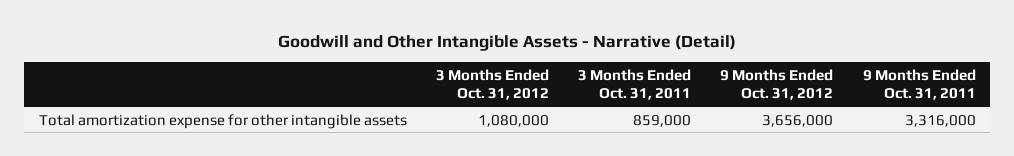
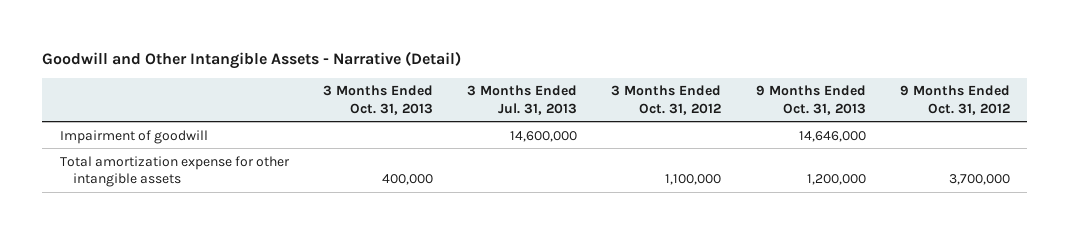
- | 3 Months Ended Oct. 31, 2012 | 3 Months Ended Oct. 31, 2011 | 9 Months Ended Oct. 31, 2012 | 9 Months Ended Oct. 31, 2011
+ | 3 Months Ended Oct. 31, 2013 | 3 Months Ended Jul. 31, 2013 | 3 Months Ended Oct. 31, 2012 | 9 Months Ended Oct. 31, 2013 | 9 Months Ended Oct. 31, 2012
- Total amortization expense for other intangible assets | 1,080,000 | 859,000 | 3,656,000 | 3,316,000
+ Impairment of goodwill | | 14,600,000 | | 14,646,000 |
+ Total amortization expense for other intangible assets | 400,000 | | 1,100,000 | 1,200,000 | 3,700,000

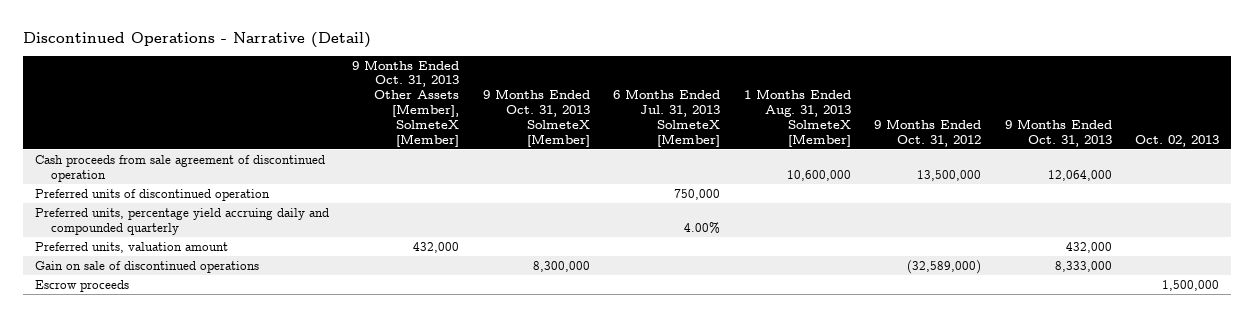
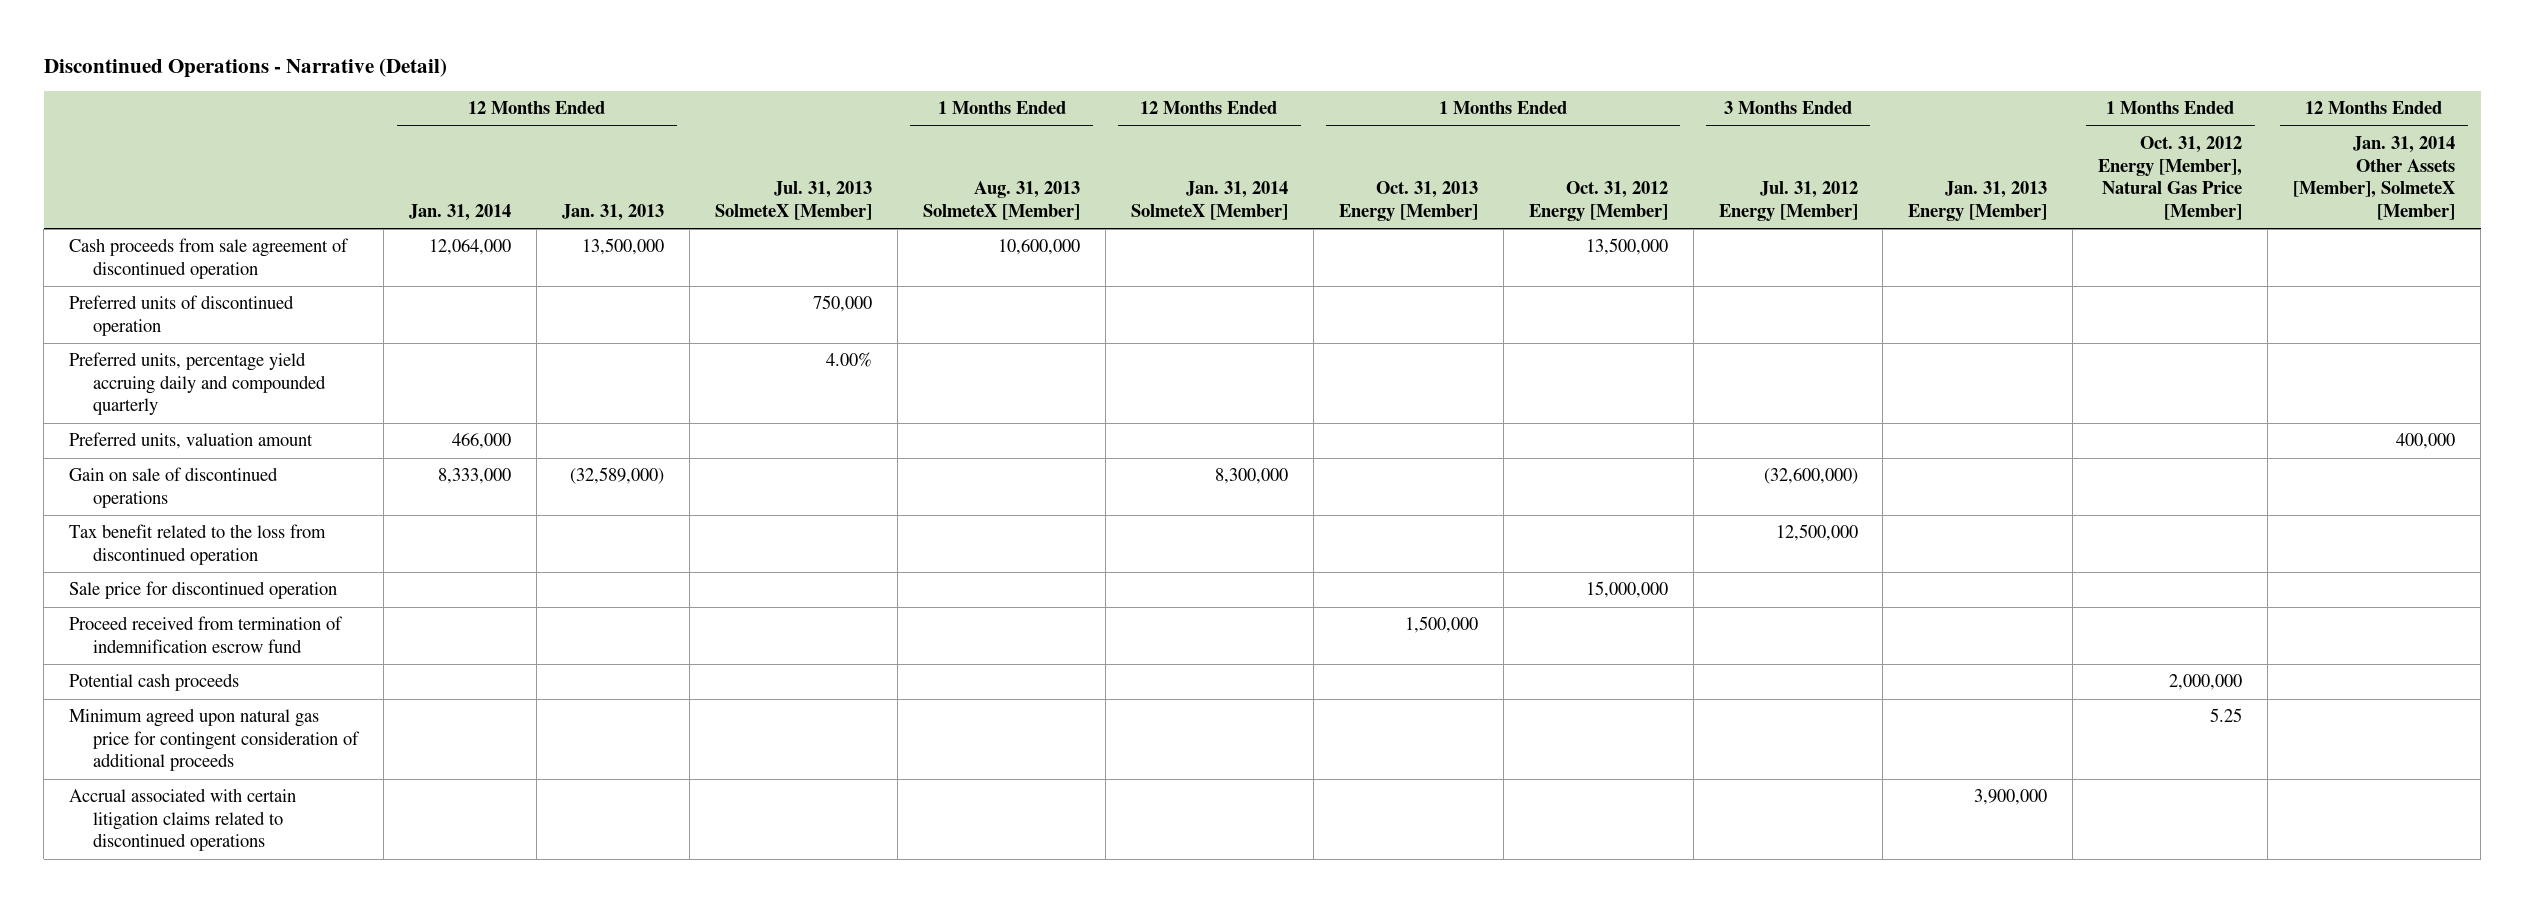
- | 9 Months Ended Oct. 31, 2013 Other Assets [Member], SolmeteX [Member] | 9 Months Ended Oct. 31, 2013 SolmeteX [Member] | 6 Months Ended Jul. 31, 2013 SolmeteX [Member] | 1 Months Ended Aug. 31, 2013 SolmeteX [Member] | 9 Months Ended Oct. 31, 2012 | 9 Months Ended Oct. 31, 2013 | Oct. 02, 2013
+ | 12 Months Ended Jan. 31, 2014 | 12 Months Ended Jan. 31, 2013 | Jul. 31, 2013 SolmeteX [Member] | 1 Months Ended Aug. 31, 2013 SolmeteX [Member] | 12 Months Ended Jan. 31, 2014 SolmeteX [Member] | 1 Months Ended Oct. 31, 2013 Energy [Member] | 1 Months Ended Oct. 31, 2012 Energy [Member] | 3 Months Ended Jul. 31, 2012 Energy [Member] | Jan. 31, 2013 Energy [Member] | 1 Months Ended Oct. 31, 2012 Energy [Member], Natural Gas Price [Member] | 12 Months Ended Jan. 31, 2014 Other Assets [Member], SolmeteX [Member]
- Escrow proceeds | | | | | | | 1,500,000
+ Tax benefit related to the loss from discontinued operation | | | | | | | | 12,500,000 | | |
+ Sale price for discontinued operation | | | | | | | 15,000,000 | | | |
+ Proceed received from termination of indemnification escrow fund | | | | | | 1,500,000 | | | | |
+ Potential cash proceeds | | | | | | | | | | 2,000,000 |
+ Minimum agreed upon natural gas price for contingent consideration of additional proceeds | | | | | | | | | | 5.25 |
+ Accrual associated with certain litigation claims related to discontinued operations | | | | | | | | | 3,900,000 | |

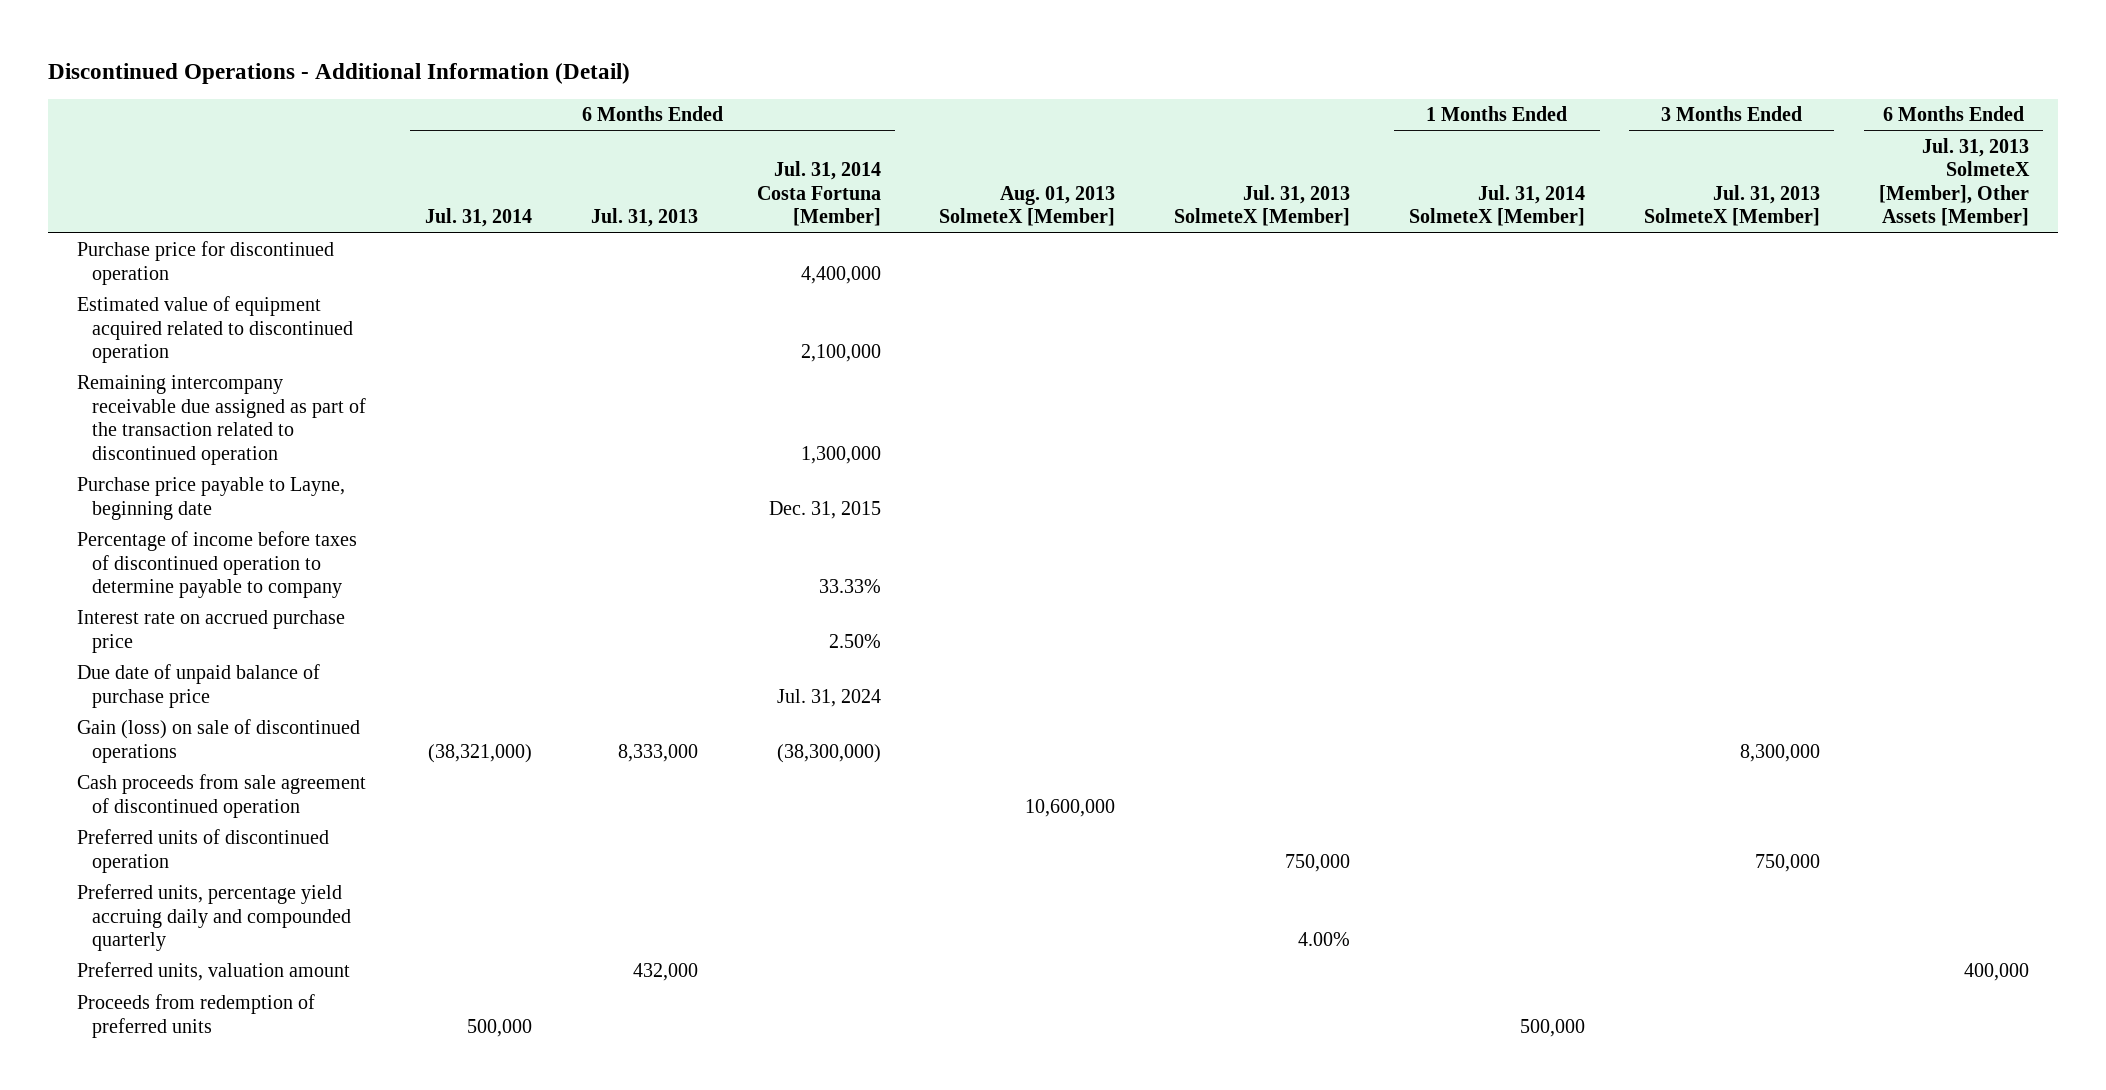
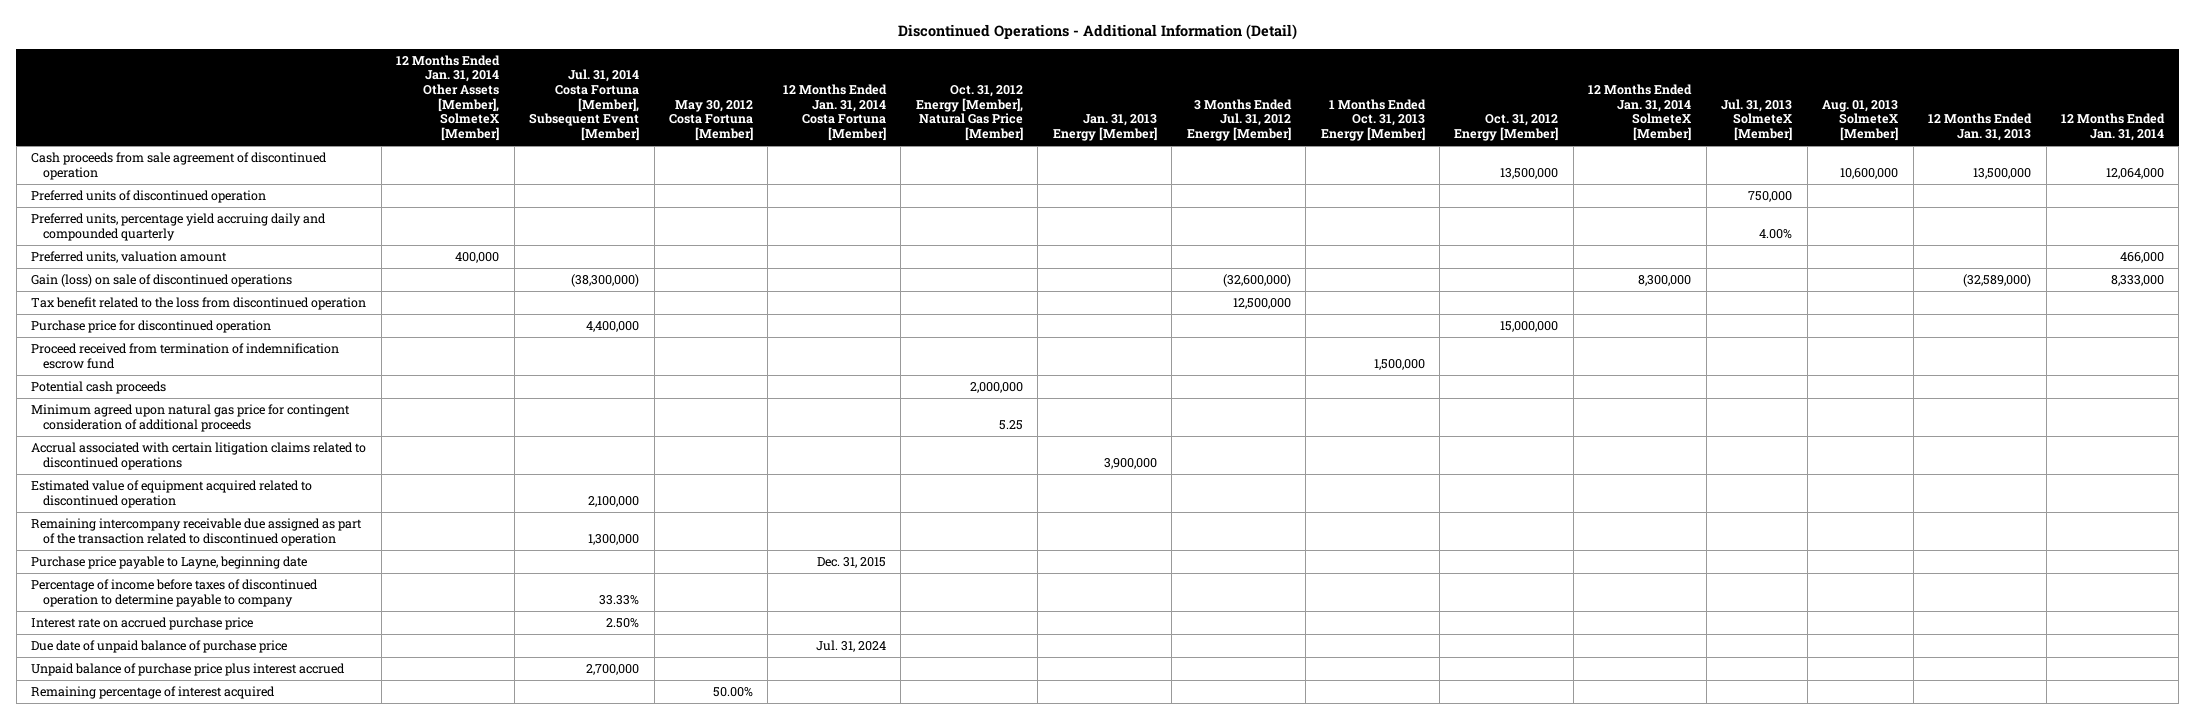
- | 6 Months Ended Jul. 31, 2014 | 6 Months Ended Jul. 31, 2013 | 6 Months Ended Jul. 31, 2014 Costa Fortuna [Member] | Aug. 01, 2013 SolmeteX [Member] | Jul. 31, 2013 SolmeteX [Member] | 1 Months Ended Jul. 31, 2014 SolmeteX [Member] | 3 Months Ended Jul. 31, 2013 SolmeteX [Member] | 6 Months Ended Jul. 31, 2013 SolmeteX [Member], Other Assets [Member]
+ | 12 Months Ended Jan. 31, 2014 Other Assets [Member], SolmeteX [Member] | Jul. 31, 2014 Costa Fortuna [Member], Subsequent Event [Member] | May 30, 2012 Costa Fortuna [Member] | 12 Months Ended Jan. 31, 2014 Costa Fortuna [Member] | Oct. 31, 2012 Energy [Member], Natural Gas Price [Member] | Jan. 31, 2013 Energy [Member] | 3 Months Ended Jul. 31, 2012 Energy [Member] | 1 Months Ended Oct. 31, 2013 Energy [Member] | Oct. 31, 2012 Energy [Member] | 12 Months Ended Jan. 31, 2014 SolmeteX [Member] | Jul. 31, 2013 SolmeteX [Member] | Aug. 01, 2013 SolmeteX [Member] | 12 Months Ended Jan. 31, 2013 | 12 Months Ended Jan. 31, 2014
moved up: Cash proceeds from sale agreement of discontinued operation | | | | | | | | | 13,500,000 | | | 10,600,000 | 13,500,000 | 12,064,000
moved up: Preferred units of discontinued operation | | | | | | | | | | | 750,000 | | |
moved up: Preferred units, percentage yield accruing daily and compounded quarterly | | | | | | | | | | | 4.00% | | |
moved up: Preferred units, valuation amount | 400,000 | | | | | | | | | | | | | 466,000
moved up: Gain (loss) on sale of discontinued operations | | (38,300,000) | | | | | (32,600,000) | | | 8,300,000 | | | (32,589,000) | 8,333,000
+ Tax benefit related to the loss from discontinued operation | | | | | | | 12,500,000 | | | | | | |
+ Proceed received from termination of indemnification escrow fund | | | | | | | | 1,500,000 | | | | | |
+ Potential cash proceeds | | | | | 2,000,000 | | | | | | | | |
+ Minimum agreed upon natural gas price for contingent consideration of additional proceeds | | | | | 5.25 | | | | | | | | |
+ Accrual associated with certain litigation claims related to discontinued operations | | | | | | 3,900,000 | | | | | | | |
- Proceeds from redemption of preferred units | 500,000 | | | | | 500,000 | |
+ Unpaid balance of purchase price plus interest accrued | | 2,700,000 | | | | | | | | | | | |
+ Remaining percentage of interest acquired | | | 50.00% | | | | | | | | | | |

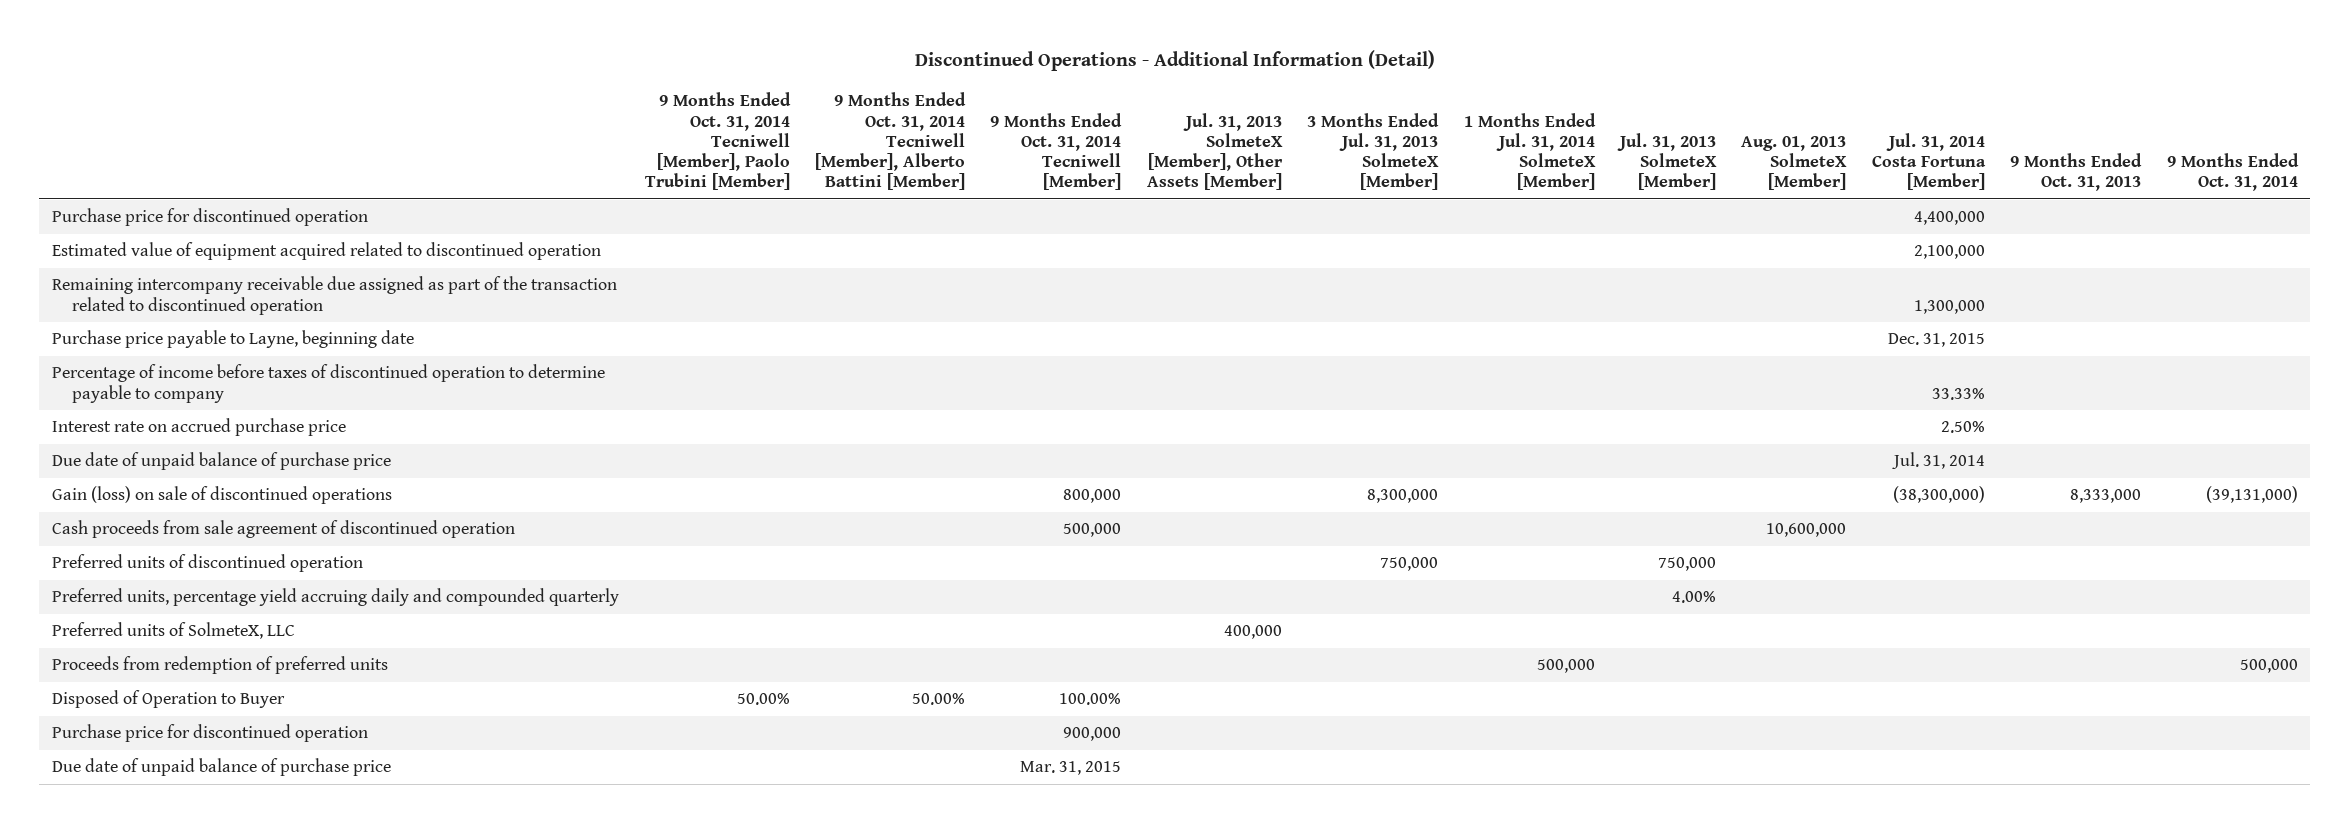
- | 12 Months Ended Jan. 31, 2014 Other Assets [Member], SolmeteX [Member] | Jul. 31, 2014 Costa Fortuna [Member], Subsequent Event [Member] | May 30, 2012 Costa Fortuna [Member] | 12 Months Ended Jan. 31, 2014 Costa Fortuna [Member] | Oct. 31, 2012 Energy [Member], Natural Gas Price [Member] | Jan. 31, 2013 Energy [Member] | 3 Months Ended Jul. 31, 2012 Energy [Member] | 1 Months Ended Oct. 31, 2013 Energy [Member] | Oct. 31, 2012 Energy [Member] | 12 Months Ended Jan. 31, 2014 SolmeteX [Member] | Jul. 31, 2013 SolmeteX [Member] | Aug. 01, 2013 SolmeteX [Member] | 12 Months Ended Jan. 31, 2013 | 12 Months Ended Jan. 31, 2014
+ | 9 Months Ended Oct. 31, 2014 Tecniwell [Member], Paolo Trubini [Member] | 9 Months Ended Oct. 31, 2014 Tecniwell [Member], Alberto Battini [Member] | 9 Months Ended Oct. 31, 2014 Tecniwell [Member] | Jul. 31, 2013 SolmeteX [Member], Other Assets [Member] | 3 Months Ended Jul. 31, 2013 SolmeteX [Member] | 1 Months Ended Jul. 31, 2014 SolmeteX [Member] | Jul. 31, 2013 SolmeteX [Member] | Aug. 01, 2013 SolmeteX [Member] | Jul. 31, 2014 Costa Fortuna [Member] | 9 Months Ended Oct. 31, 2013 | 9 Months Ended Oct. 31, 2014
- Preferred units, valuation amount | 400,000 | | | | | | | | | | | | | 466,000
- Tax benefit related to the loss from discontinued operation | | | | | | | 12,500,000 | | | | | | |
- Proceed received from termination of indemnification escrow fund | | | | | | | | 1,500,000 | | | | | |
- Potential cash proceeds | | | | | 2,000,000 | | | | | | | | |
- Minimum agreed upon natural gas price for contingent consideration of additional proceeds | | | | | 5.25 | | | | | | | | |
- Accrual associated with certain litigation claims related to discontinued operations | | | | | | 3,900,000 | | | | | | | |
- Unpaid balance of purchase price plus interest accrued | | 2,700,000 | | | | | | | | | | | |
- Remaining percentage of interest acquired | | | 50.00% | | | | | | | | | | |
moved down: Gain (loss) on sale of discontinued operations | | | 800,000 | | 8,300,000 | | | | (38,300,000) | 8,333,000 | (39,131,000)
moved down: Cash proceeds from sale agreement of discontinued operation | | | 500,000 | | | | | 10,600,000 | | |
moved down: Preferred units of discontinued operation | | | | | 750,000 | | 750,000 | | | |
moved down: Preferred units, percentage yield accruing daily and compounded quarterly | | | | | | | 4.00% | | | |
+ Preferred units of SolmeteX, LLC | | | | 400,000 | | | | | | |
+ Proceeds from redemption of preferred units | | | | | | 500,000 | | | | | 500,000
+ Disposed of Operation to Buyer | 50.00% | 50.00% | 100.00% | | | | | | | |
+ Purchase price for discontinued operation | | | 900,000 | | | | | | | |
+ Due date of unpaid balance of purchase price | | | Mar. 31, 2015 | | | | | | | |

